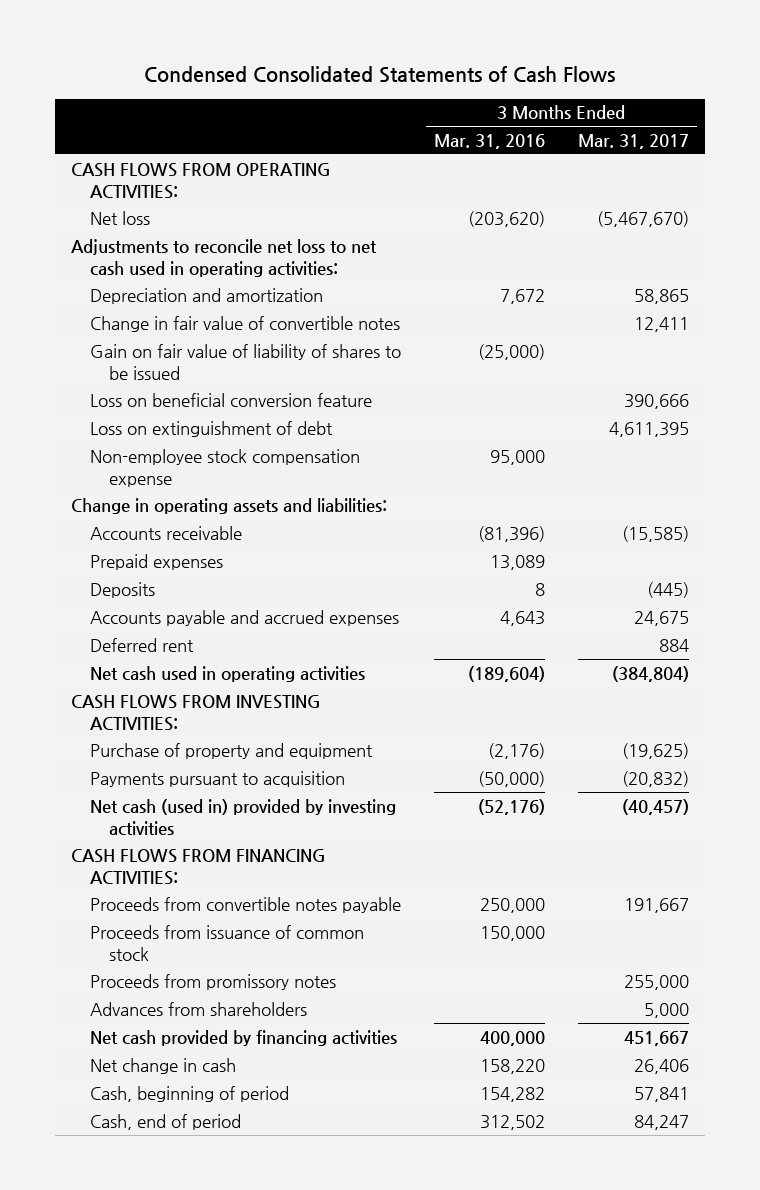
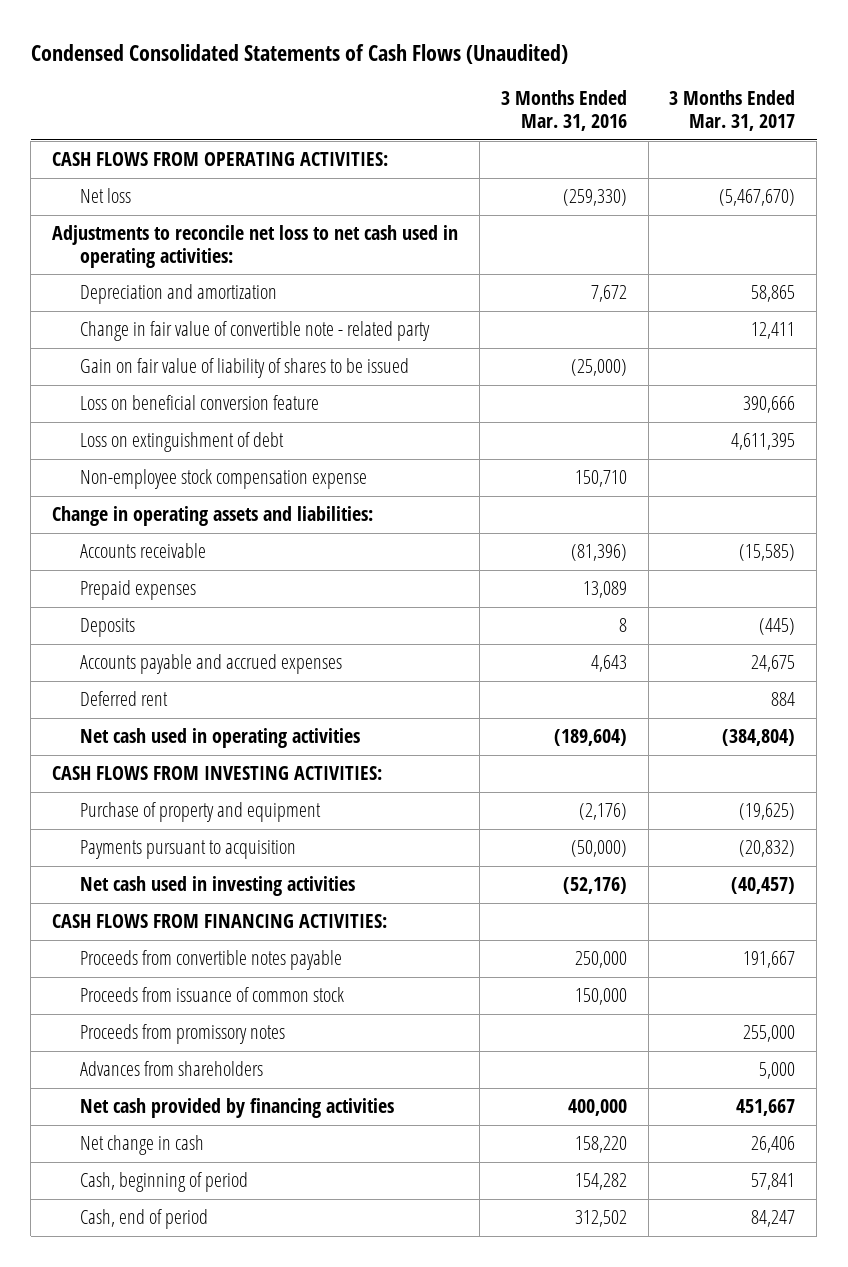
- Condensed Consolidated Statements of Cash Flows
+ Condensed Consolidated Statements of Cash Flows (Unaudited)
- Net loss | (203,620) | (5,467,670)
+ Net loss | (259,330) | (5,467,670)
- Change in fair value of convertible notes | | 12,411
+ Change in fair value of convertible note - related party | | 12,411
- Non-employee stock compensation expense | 95,000 |
+ Non-employee stock compensation expense | 150,710 |
- Net cash (used in) provided by investing activities | (52,176) | (40,457)
+ Net cash used in investing activities | (52,176) | (40,457)

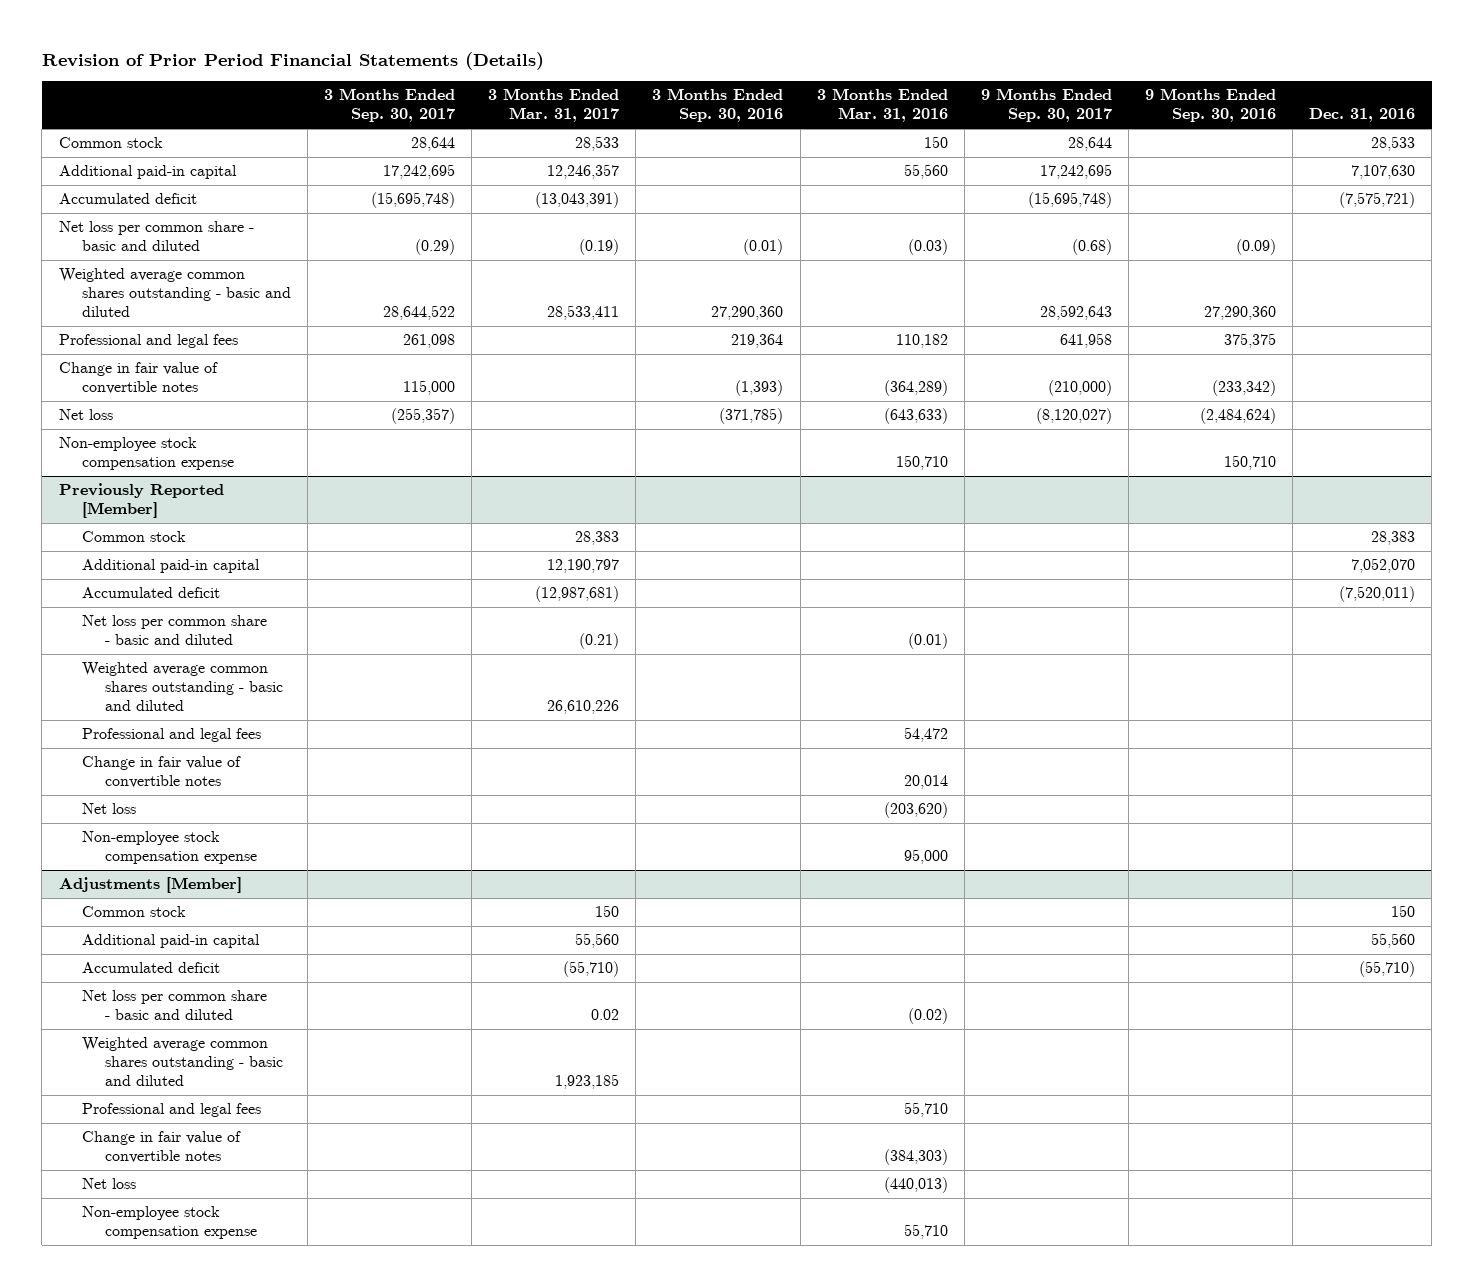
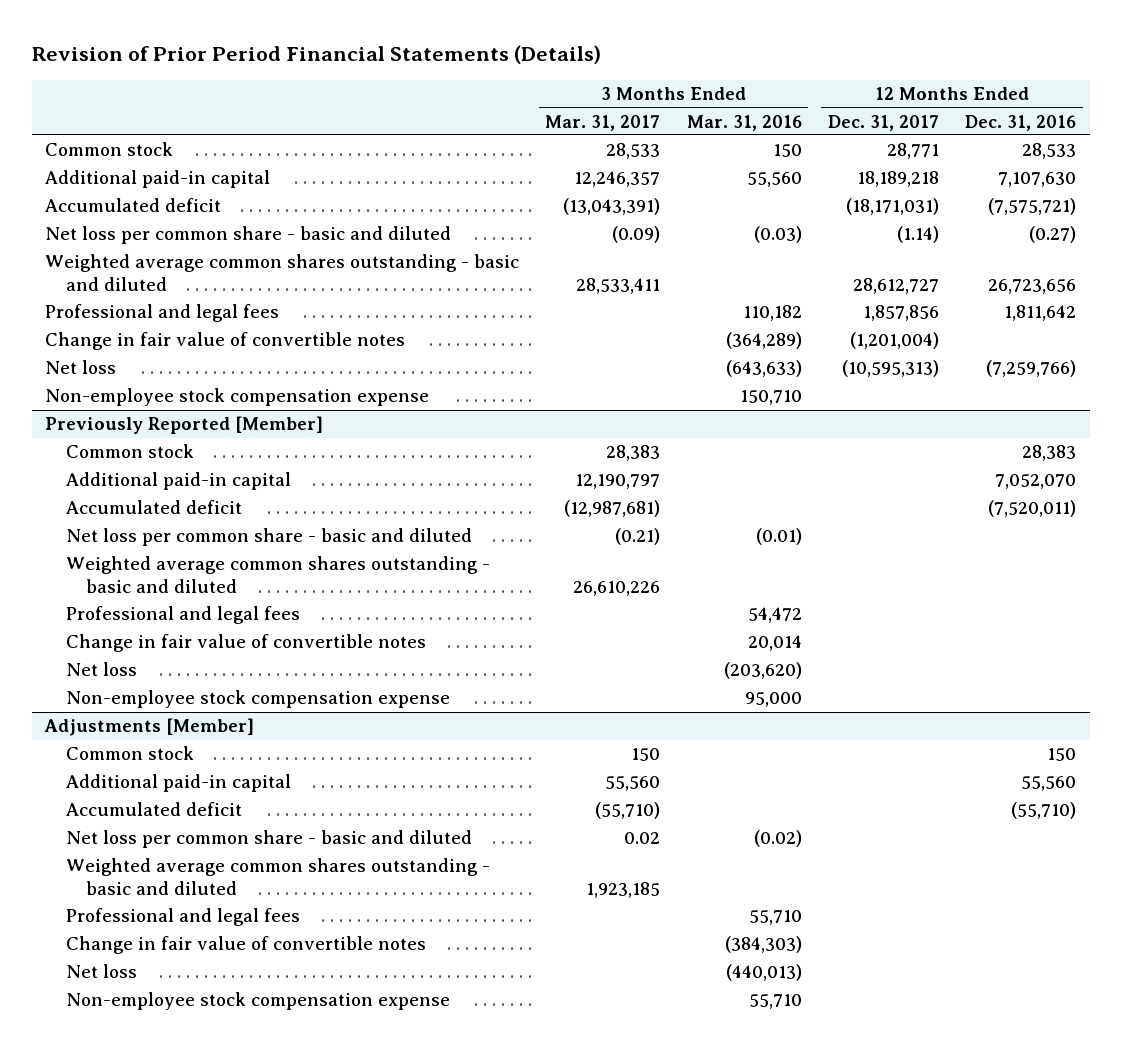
- | 3 Months Ended Sep. 30, 2017 | 3 Months Ended Mar. 31, 2017 | 3 Months Ended Sep. 30, 2016 | 3 Months Ended Mar. 31, 2016 | 9 Months Ended Sep. 30, 2017 | 9 Months Ended Sep. 30, 2016 | Dec. 31, 2016
+ | 3 Months Ended Mar. 31, 2017 | 3 Months Ended Mar. 31, 2016 | 12 Months Ended Dec. 31, 2017 | 12 Months Ended Dec. 31, 2016
- Net loss per common share - basic and diluted | (0.29) | (0.19) | (0.01) | (0.03) | (0.68) | (0.09) |
+ Net loss per common share - basic and diluted | (0.09) | (0.03) | (1.14) | (0.27)

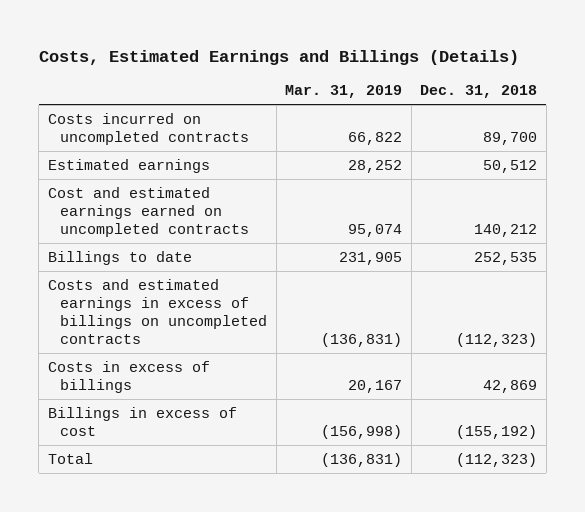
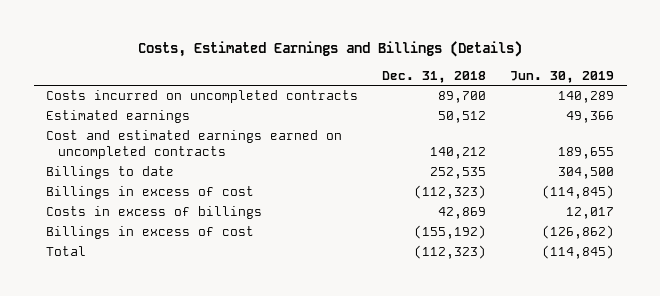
- | Mar. 31, 2019 | Dec. 31, 2018
+ | Dec. 31, 2018 | Jun. 30, 2019
- Costs and estimated earnings in excess of billings on uncompleted contracts | (136,831) | (112,323)
+ Billings in excess of cost | (112,323) | (114,845)

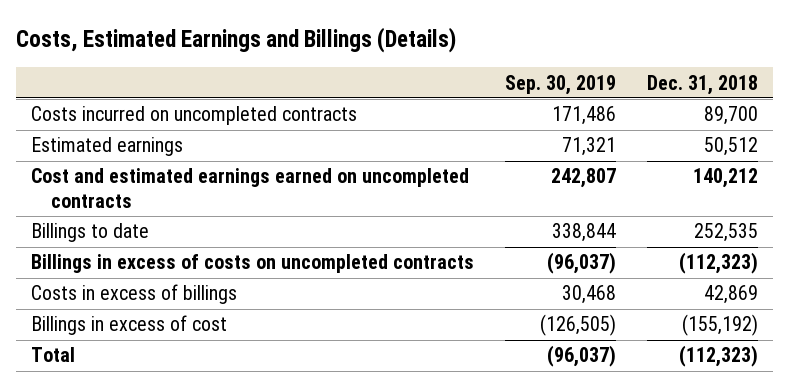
- | Dec. 31, 2018 | Jun. 30, 2019
+ | Sep. 30, 2019 | Dec. 31, 2018
- Billings in excess of cost | (112,323) | (114,845)
+ Billings in excess of costs on uncompleted contracts | (96,037) | (112,323)

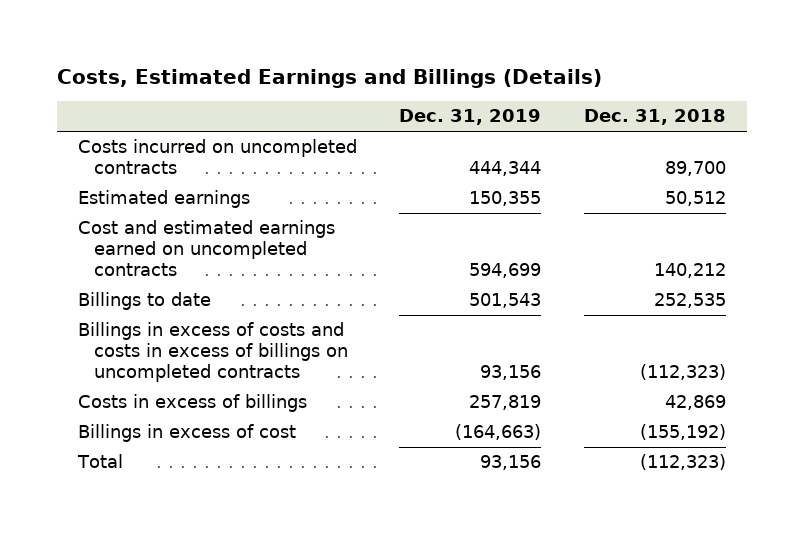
- | Sep. 30, 2019 | Dec. 31, 2018
+ | Dec. 31, 2019 | Dec. 31, 2018
- Billings in excess of costs on uncompleted contracts | (96,037) | (112,323)
+ Billings in excess of costs and costs in excess of billings on uncompleted contracts | 93,156 | (112,323)

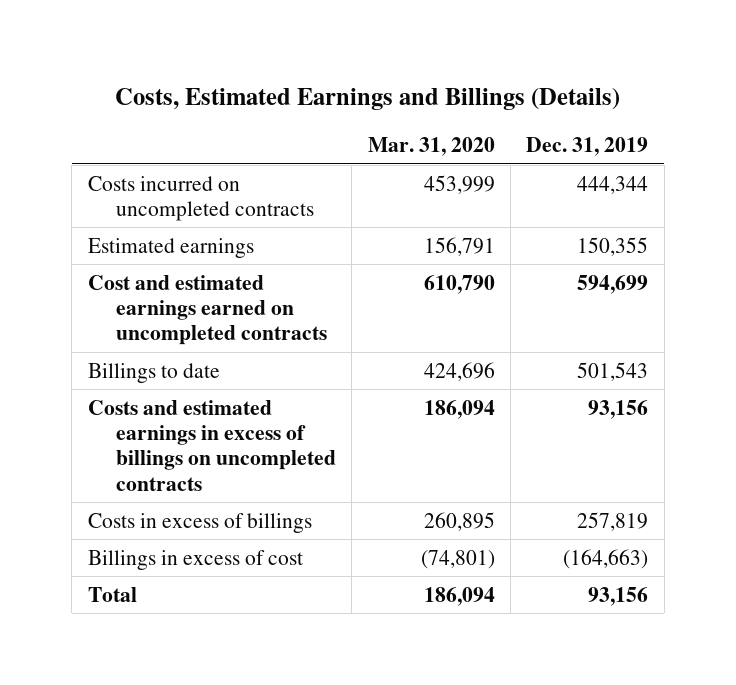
- | Dec. 31, 2019 | Dec. 31, 2018
+ | Mar. 31, 2020 | Dec. 31, 2019
- Billings in excess of costs and costs in excess of billings on uncompleted contracts | 93,156 | (112,323)
+ Costs and estimated earnings in excess of billings on uncompleted contracts | 186,094 | 93,156

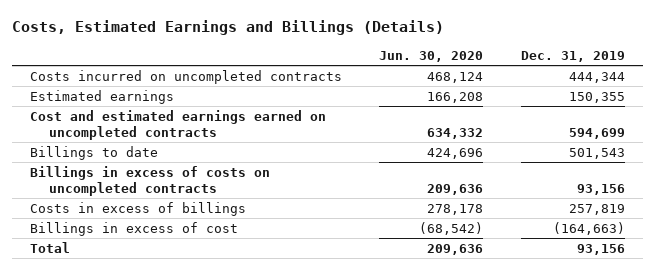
- | Mar. 31, 2020 | Dec. 31, 2019
+ | Jun. 30, 2020 | Dec. 31, 2019
- Costs and estimated earnings in excess of billings on uncompleted contracts | 186,094 | 93,156
+ Billings in excess of costs on uncompleted contracts | 209,636 | 93,156

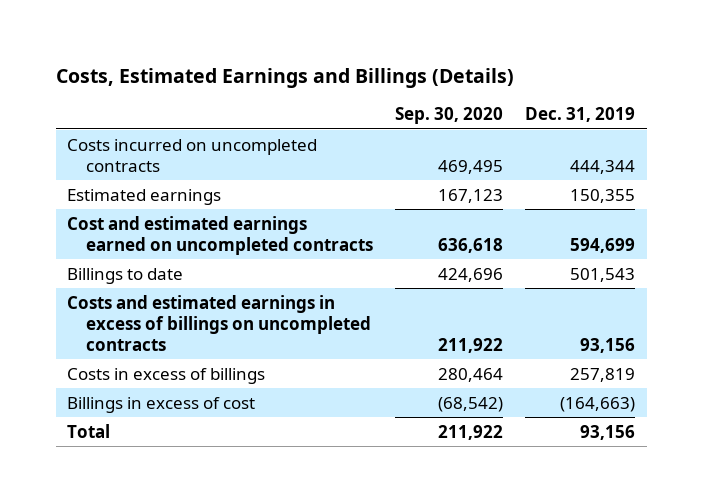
- | Jun. 30, 2020 | Dec. 31, 2019
+ | Sep. 30, 2020 | Dec. 31, 2019
- Billings in excess of costs on uncompleted contracts | 209,636 | 93,156
+ Costs and estimated earnings in excess of billings on uncompleted contracts | 211,922 | 93,156

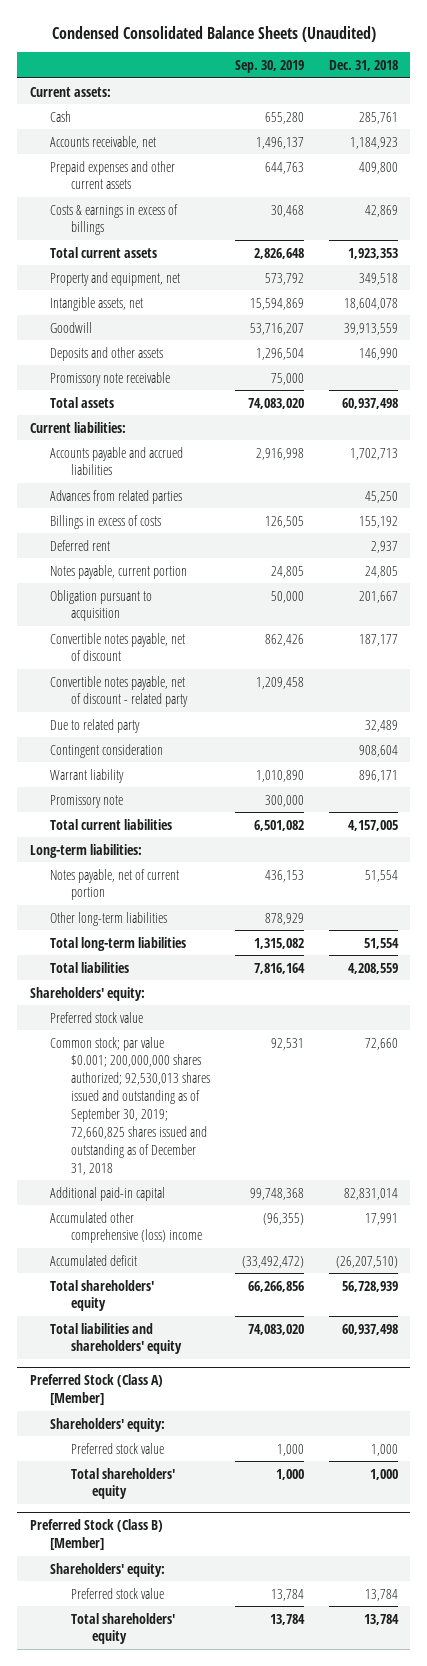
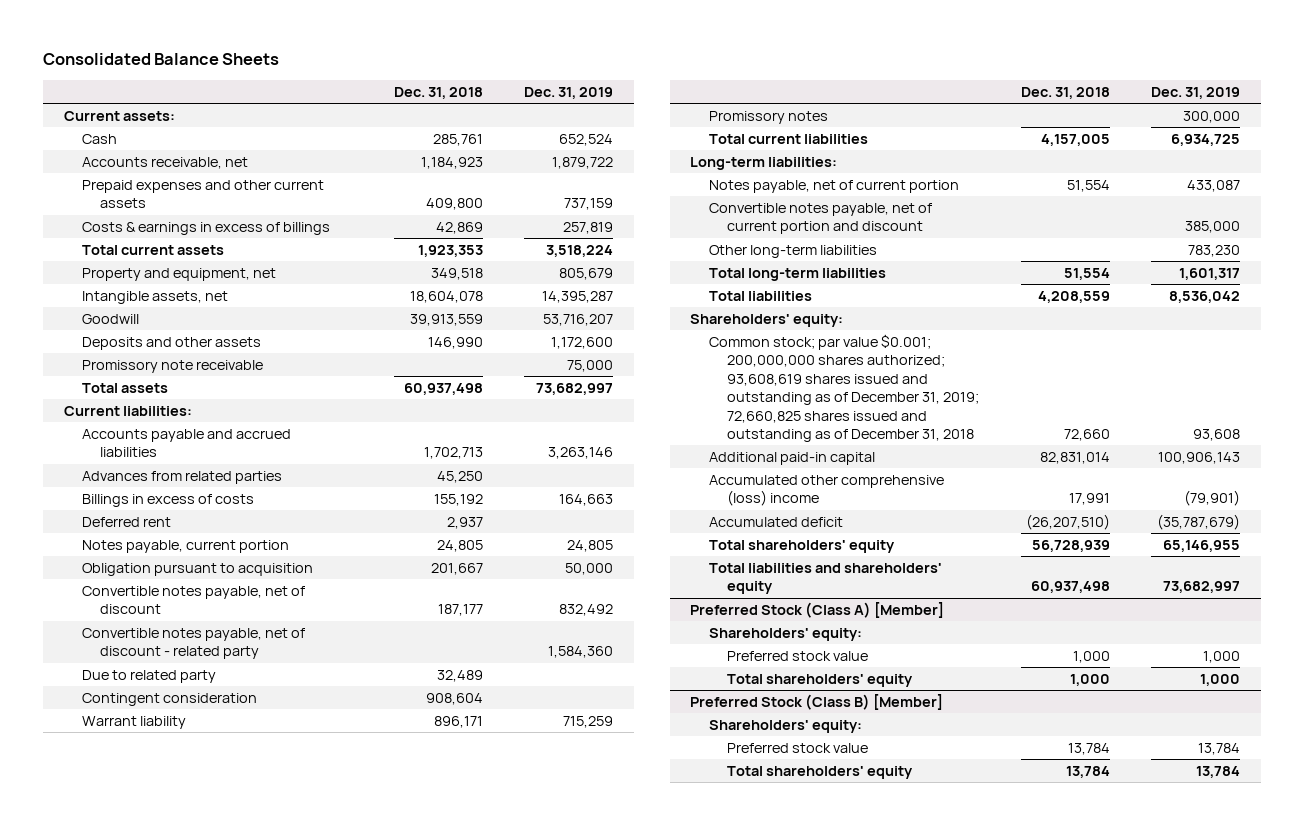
- Condensed Consolidated Balance Sheets (Unaudited)
+ Consolidated Balance Sheets
- | Sep. 30, 2019 | Dec. 31, 2018
+ | Dec. 31, 2018 | Dec. 31, 2019
- Promissory note | 300,000 |
+ Promissory notes | | 300,000
+ Convertible notes payable, net of current portion and discount | | 385,000
- Preferred stock value
- Common stock; par value $0.001; 200,000,000 shares authorized; 92,530,013 shares issued and outstanding as of September 30, 2019; 72,660,825 shares issued and outstanding as of December 31, 2018 | 92,531 | 72,660
+ Common stock; par value $0.001; 200,000,000 shares authorized; 93,608,619 shares issued and outstanding as of December 31, 2019; 72,660,825 shares issued and outstanding as of December 31, 2018 | 72,660 | 93,608

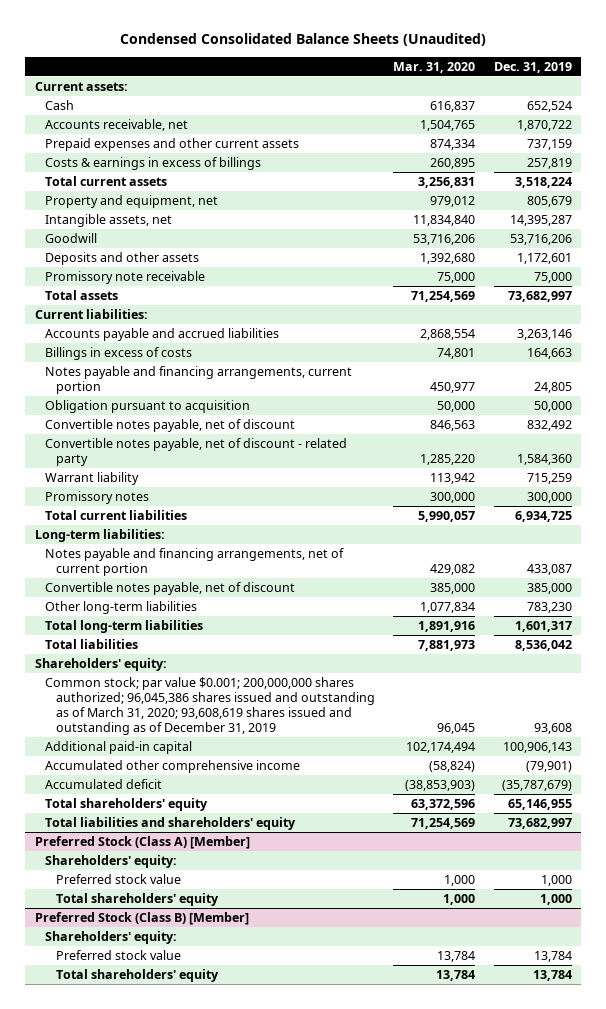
- Consolidated Balance Sheets
+ Condensed Consolidated Balance Sheets (Unaudited)
- | Dec. 31, 2018 | Dec. 31, 2019
+ | Mar. 31, 2020 | Dec. 31, 2019
- Accounts receivable, net | 1,184,923 | 1,879,722
+ Accounts receivable, net | 1,504,765 | 1,870,722
- Goodwill | 39,913,559 | 53,716,207
- Deposits and other assets | 146,990 | 1,172,600
+ Goodwill | 53,716,206 | 53,716,206
+ Deposits and other assets | 1,392,680 | 1,172,601
- Advances from related parties | 45,250 |
- Deferred rent | 2,937 |
- Notes payable, current portion | 24,805 | 24,805
+ Notes payable and financing arrangements, current portion | 450,977 | 24,805
- Due to related party | 32,489 |
- Contingent consideration | 908,604 |
- Notes payable, net of current portion | 51,554 | 433,087
- Convertible notes payable, net of current portion and discount | | 385,000
+ Notes payable and financing arrangements, net of current portion | 429,082 | 433,087
+ Convertible notes payable, net of discount | 385,000 | 385,000
- Common stock; par value $0.001; 200,000,000 shares authorized; 93,608,619 shares issued and outstanding as of December 31, 2019; 72,660,825 shares issued and outstanding as of December 31, 2018 | 72,660 | 93,608
+ Common stock; par value $0.001; 200,000,000 shares authorized; 96,045,386 shares issued and outstanding as of March 31, 2020; 93,608,619 shares issued and outstanding as of December 31, 2019 | 96,045 | 93,608
- Accumulated other comprehensive (loss) income | 17,991 | (79,901)
+ Accumulated other comprehensive income | (58,824) | (79,901)

